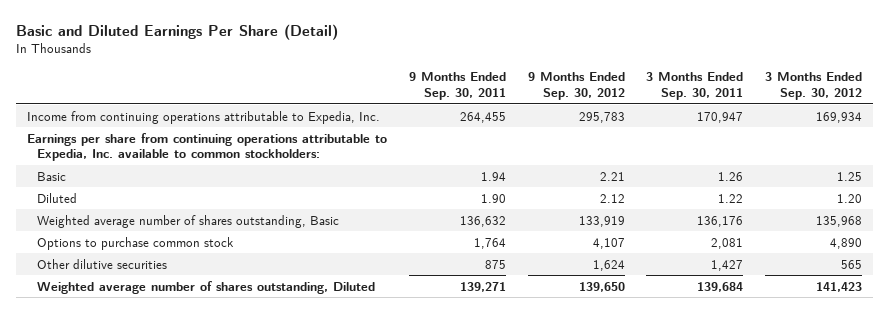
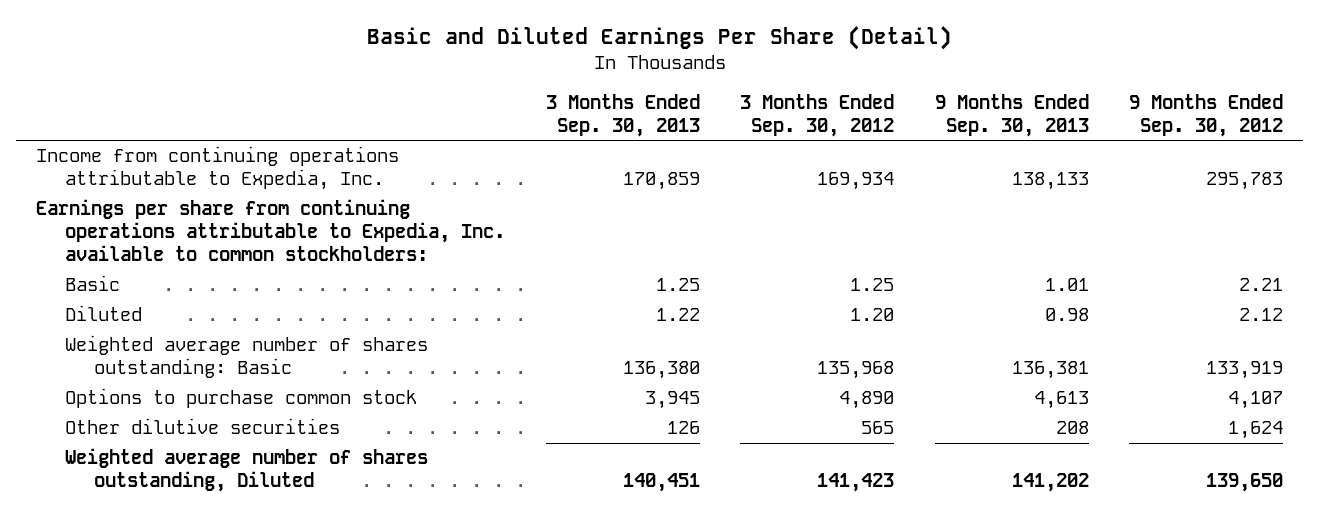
- | 9 Months Ended Sep. 30, 2011 | 9 Months Ended Sep. 30, 2012 | 3 Months Ended Sep. 30, 2011 | 3 Months Ended Sep. 30, 2012
+ | 3 Months Ended Sep. 30, 2013 | 3 Months Ended Sep. 30, 2012 | 9 Months Ended Sep. 30, 2013 | 9 Months Ended Sep. 30, 2012
- Weighted average number of shares outstanding, Basic | 136,632 | 133,919 | 136,176 | 135,968
+ Weighted average number of shares outstanding: Basic | 136,380 | 135,968 | 136,381 | 133,919

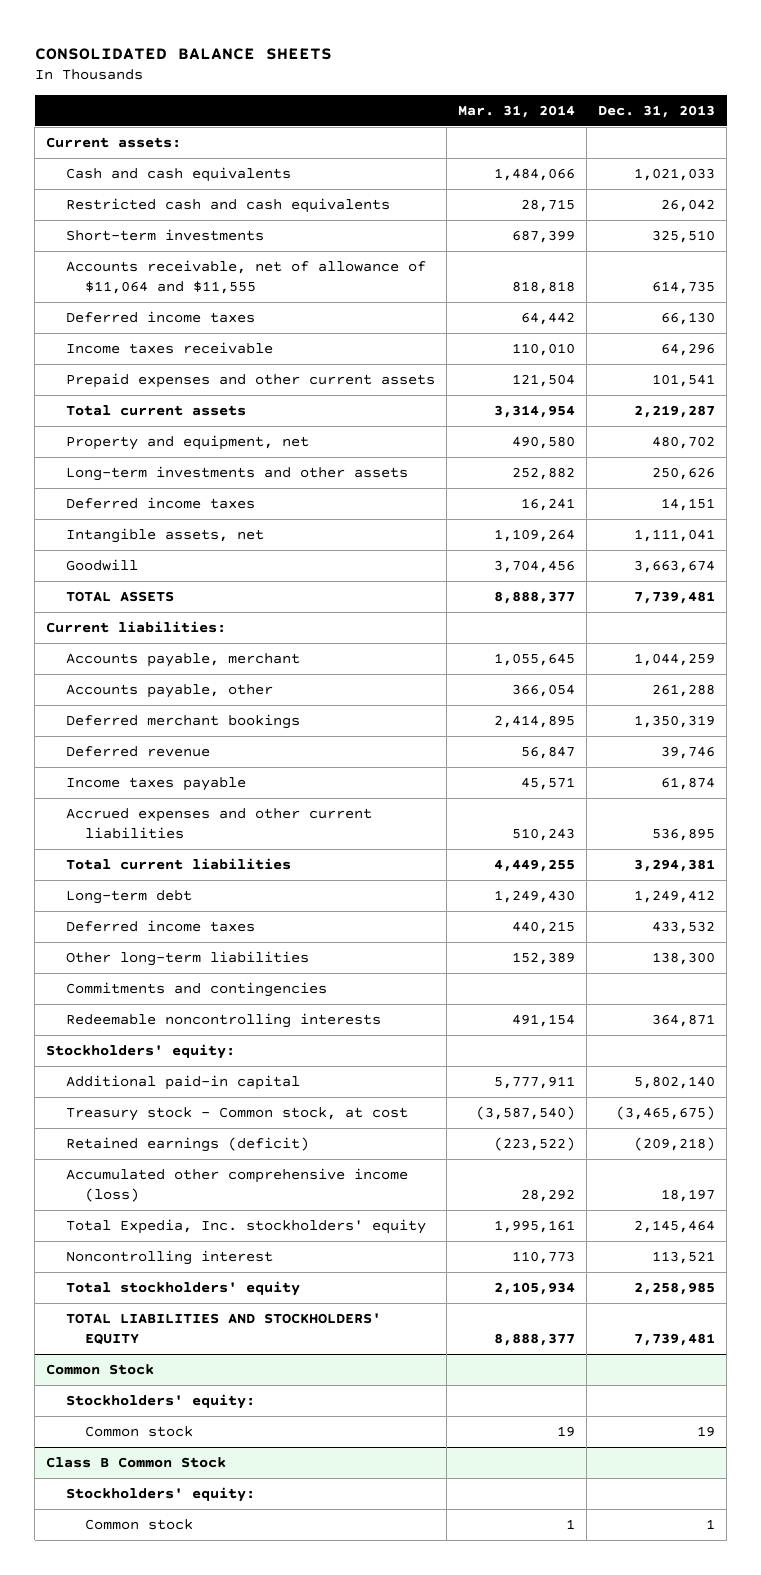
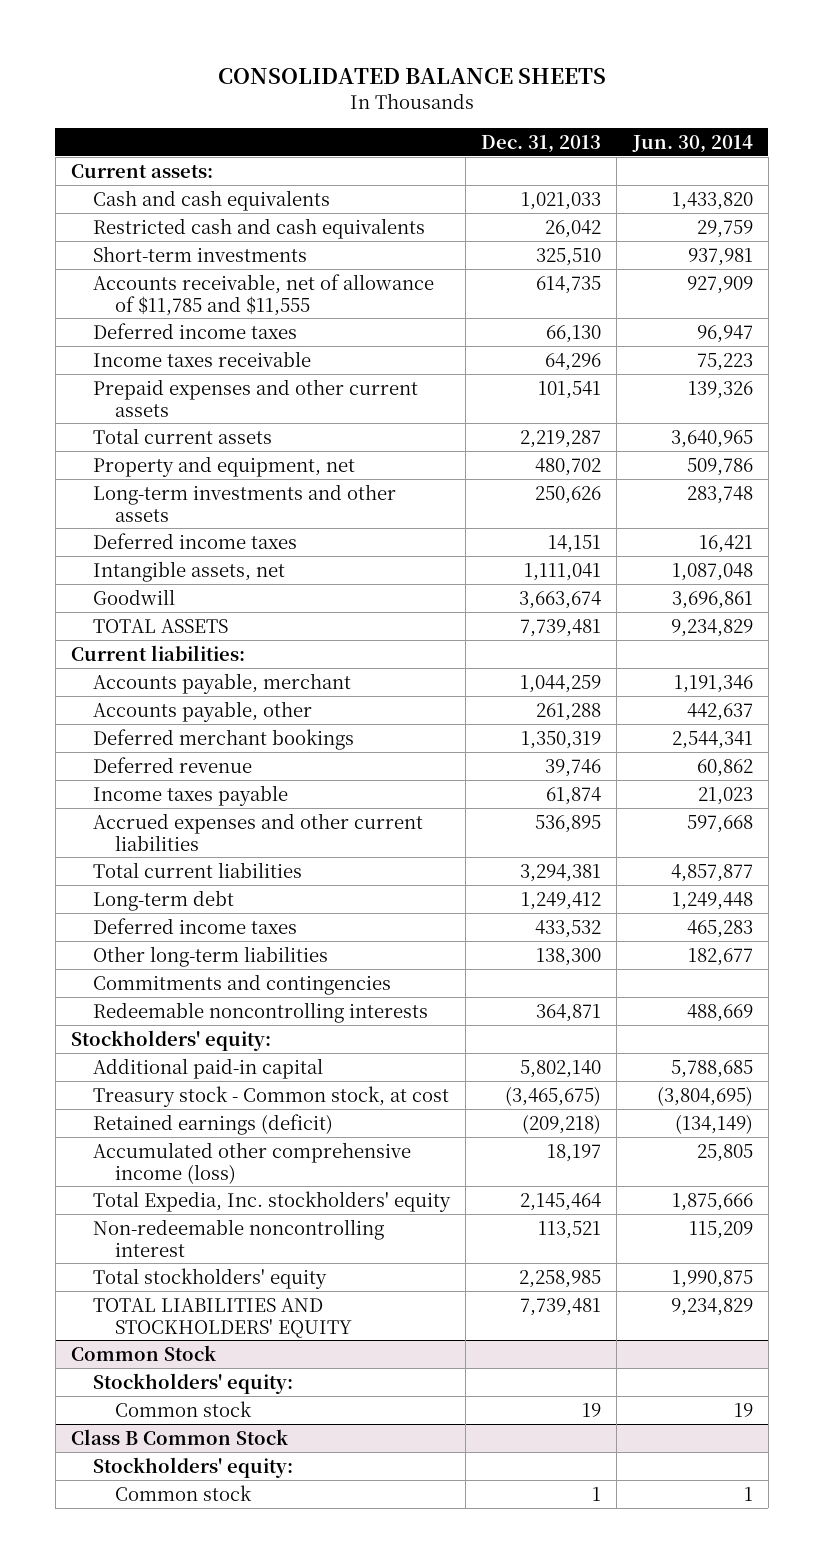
- | Mar. 31, 2014 | Dec. 31, 2013
+ | Dec. 31, 2013 | Jun. 30, 2014
- Accounts receivable, net of allowance of $11,064 and $11,555 | 818,818 | 614,735
+ Accounts receivable, net of allowance of $11,785 and $11,555 | 614,735 | 927,909
- Noncontrolling interest | 110,773 | 113,521
+ Non-redeemable noncontrolling interest | 113,521 | 115,209

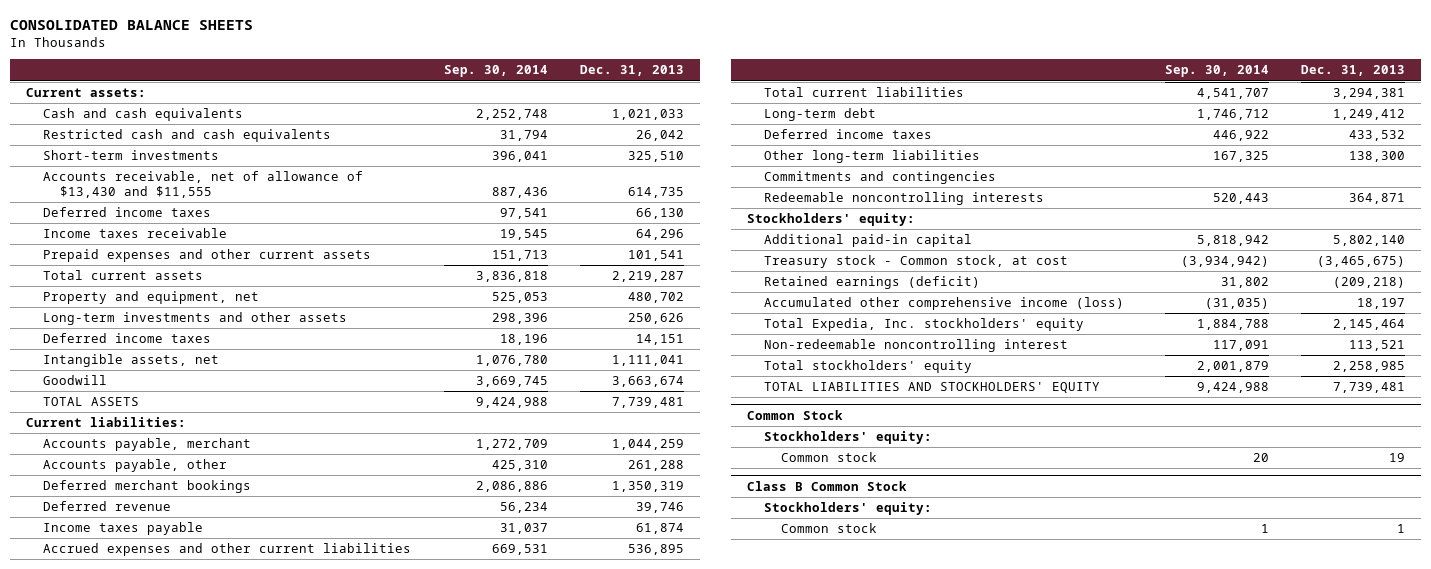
- | Dec. 31, 2013 | Jun. 30, 2014
+ | Sep. 30, 2014 | Dec. 31, 2013
- Accounts receivable, net of allowance of $11,785 and $11,555 | 614,735 | 927,909
+ Accounts receivable, net of allowance of $13,430 and $11,555 | 887,436 | 614,735

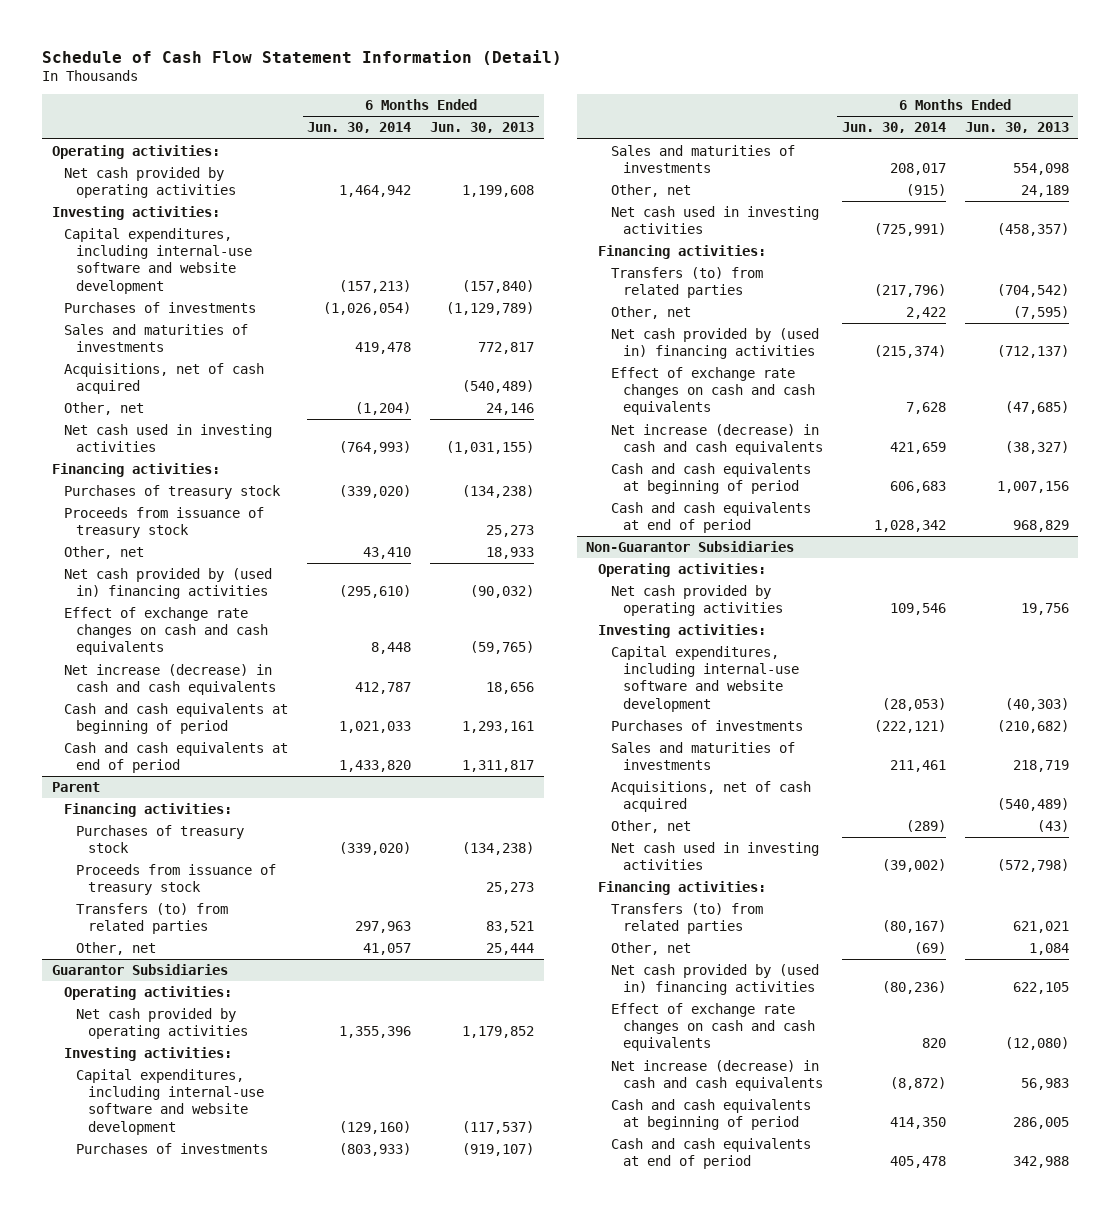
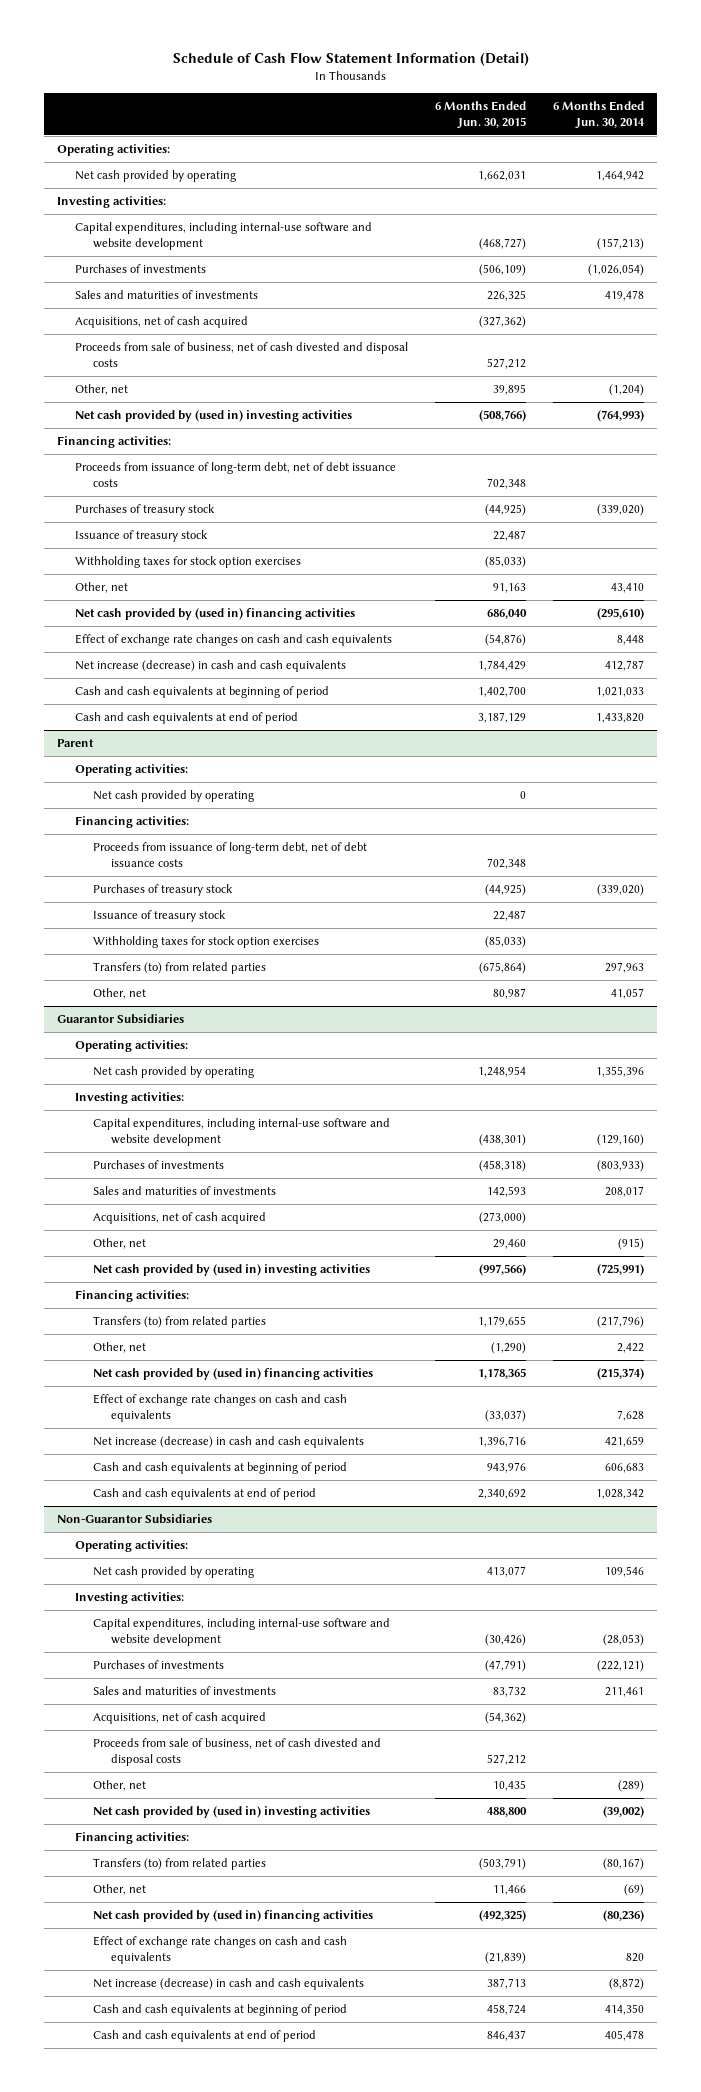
- | 6 Months Ended Jun. 30, 2014 | 6 Months Ended Jun. 30, 2013
+ | 6 Months Ended Jun. 30, 2015 | 6 Months Ended Jun. 30, 2014
- Net cash provided by operating activities | 1,464,942 | 1,199,608
+ Net cash provided by operating | 1,662,031 | 1,464,942
+ Proceeds from sale of business, net of cash divested and disposal costs | 527,212 |
- Net cash used in investing activities | (764,993) | (1,031,155)
+ Net cash provided by (used in) investing activities | (508,766) | (764,993)
+ Proceeds from issuance of long-term debt, net of debt issuance costs | 702,348 |
- Proceeds from issuance of treasury stock | | 25,273
+ Issuance of treasury stock | 22,487 |
+ Withholding taxes for stock option exercises | (85,033) |
@ Parent
+ Operating activities:
+ Net cash provided by operating | 0 |
+ Proceeds from issuance of long-term debt, net of debt issuance costs | 702,348 |
- Proceeds from issuance of treasury stock | | 25,273
+ Issuance of treasury stock | 22,487 |
+ Withholding taxes for stock option exercises | (85,033) |
@ Guarantor Subsidiaries
- Net cash provided by operating activities | 1,355,396 | 1,179,852
+ Net cash provided by operating | 1,248,954 | 1,355,396
+ Acquisitions, net of cash acquired | (273,000) |
- Net cash used in investing activities | (725,991) | (458,357)
+ Net cash provided by (used in) investing activities | (997,566) | (725,991)
@ Non-Guarantor Subsidiaries
- Net cash provided by operating activities | 109,546 | 19,756
+ Net cash provided by operating | 413,077 | 109,546
+ Proceeds from sale of business, net of cash divested and disposal costs | 527,212 |
- Net cash used in investing activities | (39,002) | (572,798)
+ Net cash provided by (used in) investing activities | 488,800 | (39,002)

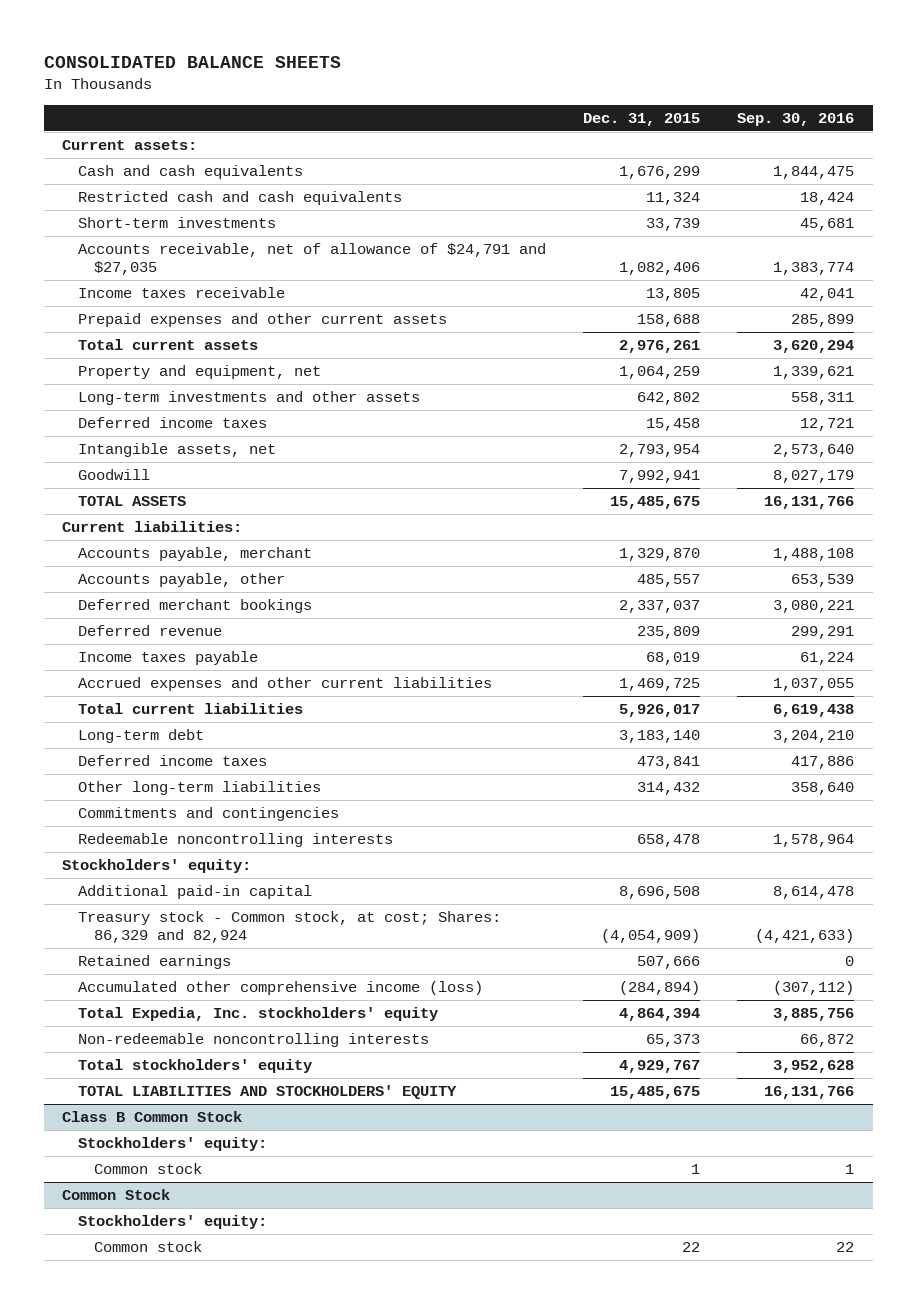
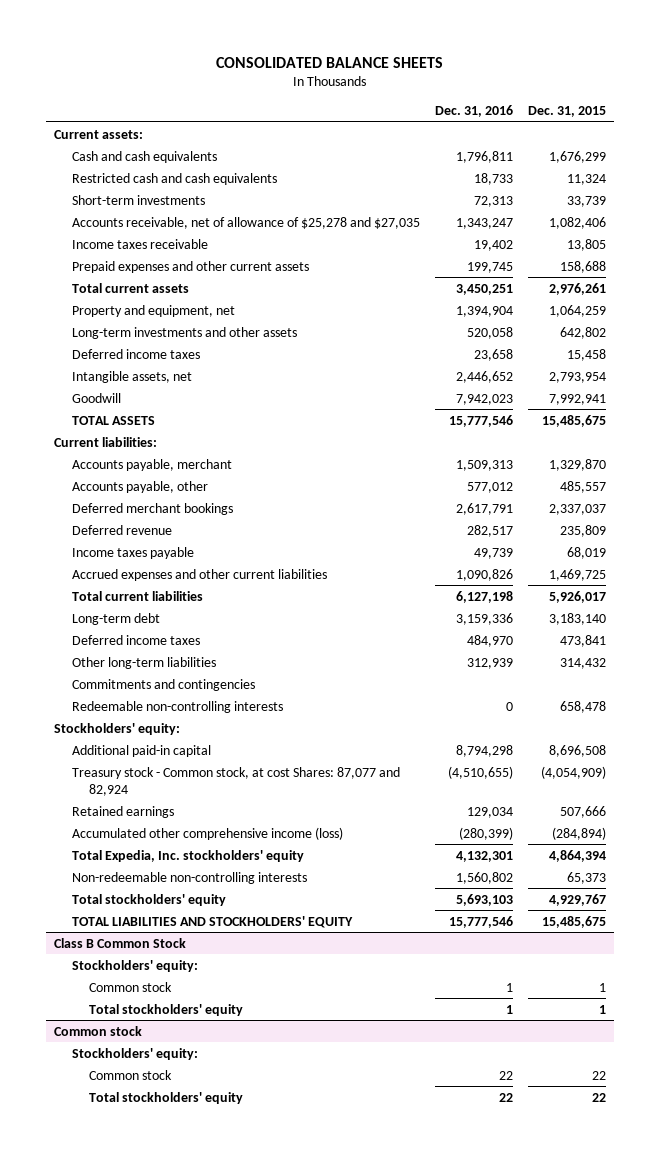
- | Dec. 31, 2015 | Sep. 30, 2016
+ | Dec. 31, 2016 | Dec. 31, 2015
- Accounts receivable, net of allowance of $24,791 and $27,035 | 1,082,406 | 1,383,774
+ Accounts receivable, net of allowance of $25,278 and $27,035 | 1,343,247 | 1,082,406
- Redeemable noncontrolling interests | 658,478 | 1,578,964
+ Redeemable non-controlling interests | 0 | 658,478
- Treasury stock - Common stock, at cost; Shares: 86,329 and 82,924 | (4,054,909) | (4,421,633)
+ Treasury stock - Common stock, at cost Shares: 87,077 and 82,924 | (4,510,655) | (4,054,909)
- Non-redeemable noncontrolling interests | 65,373 | 66,872
+ Non-redeemable non-controlling interests | 1,560,802 | 65,373
- Common Stock
@ Class B Common Stock
+ Total stockholders' equity | 1 | 1
+ Common stock
+ Total stockholders' equity | 22 | 22

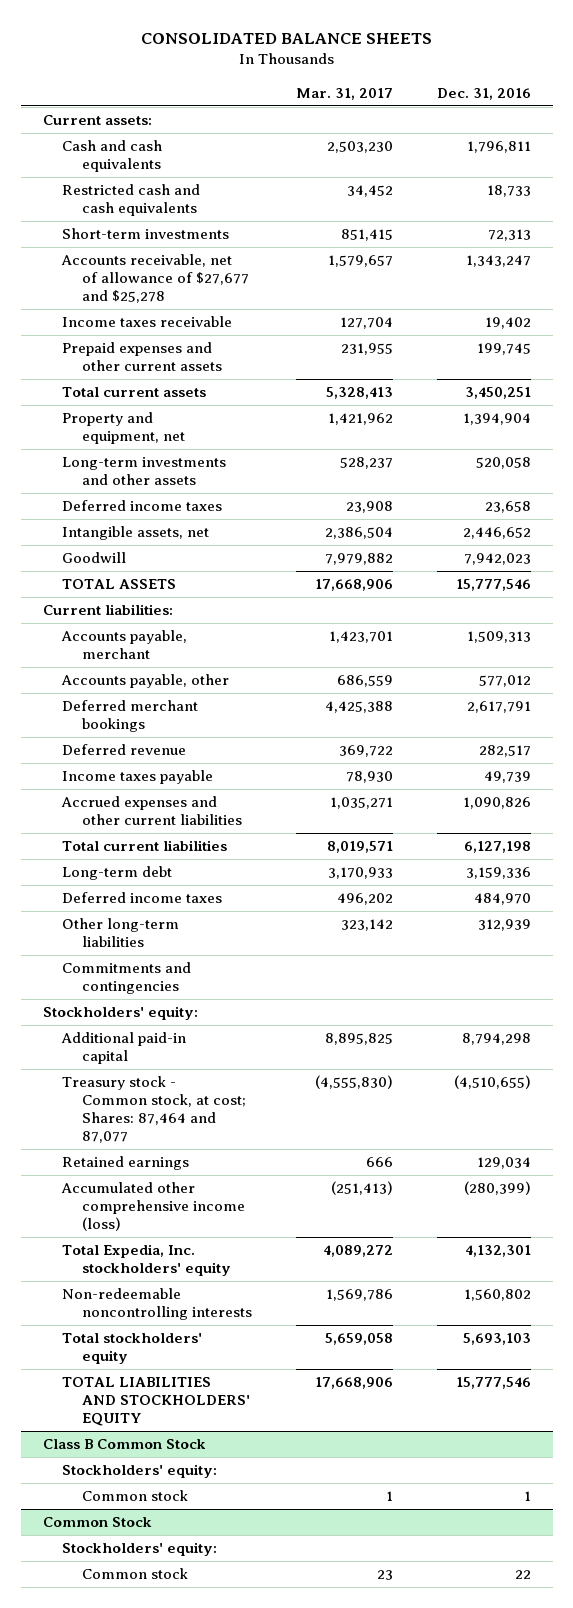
- | Dec. 31, 2016 | Dec. 31, 2015
+ | Mar. 31, 2017 | Dec. 31, 2016
- Accounts receivable, net of allowance of $25,278 and $27,035 | 1,343,247 | 1,082,406
+ Accounts receivable, net of allowance of $27,677 and $25,278 | 1,579,657 | 1,343,247
- Redeemable non-controlling interests | 0 | 658,478
- Treasury stock - Common stock, at cost Shares: 87,077 and 82,924 | (4,510,655) | (4,054,909)
+ Treasury stock - Common stock, at cost; Shares: 87,464 and 87,077 | (4,555,830) | (4,510,655)
- Non-redeemable non-controlling interests | 1,560,802 | 65,373
+ Non-redeemable noncontrolling interests | 1,569,786 | 1,560,802
@ Class B Common Stock
- Total stockholders' equity | 1 | 1
- Common stock
+ Common Stock
- Total stockholders' equity | 22 | 22

